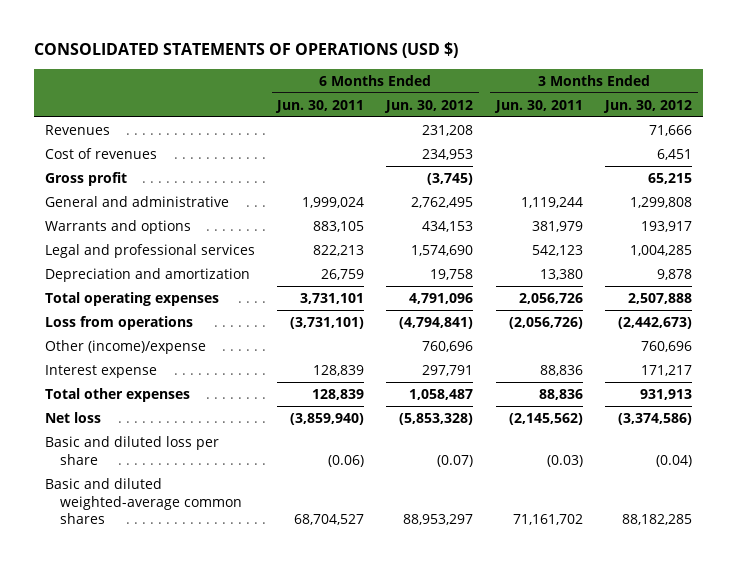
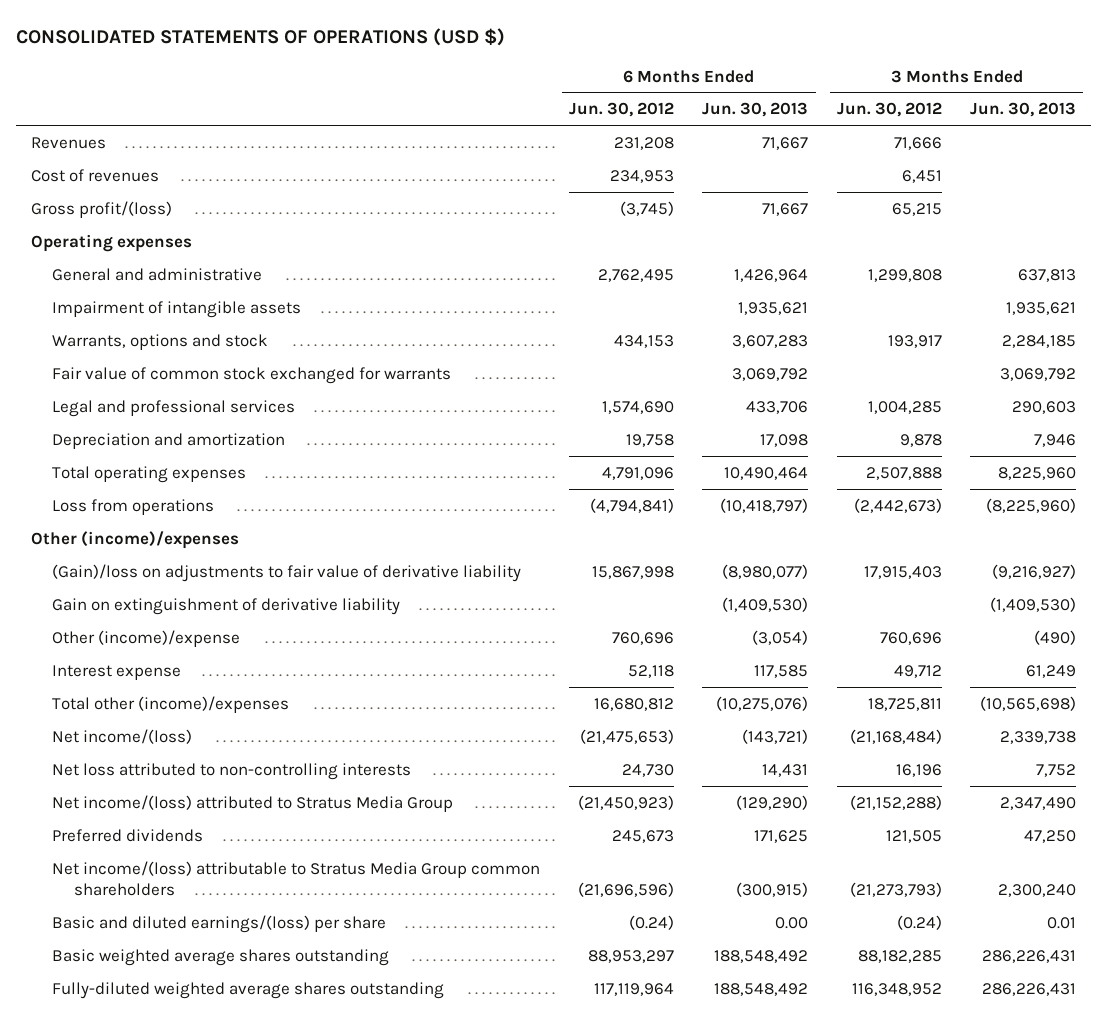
- | 6 Months Ended Jun. 30, 2011 | 6 Months Ended Jun. 30, 2012 | 3 Months Ended Jun. 30, 2011 | 3 Months Ended Jun. 30, 2012
+ | 6 Months Ended Jun. 30, 2012 | 6 Months Ended Jun. 30, 2013 | 3 Months Ended Jun. 30, 2012 | 3 Months Ended Jun. 30, 2013
- Gross profit | | (3,745) | | 65,215
+ Gross profit/(loss) | (3,745) | 71,667 | 65,215 |
+ Operating expenses
- Warrants and options | 883,105 | 434,153 | 381,979 | 193,917
+ Impairment of intangible assets | | 1,935,621 | | 1,935,621
+ Warrants, options and stock | 434,153 | 3,607,283 | 193,917 | 2,284,185
+ Fair value of common stock exchanged for warrants | | 3,069,792 | | 3,069,792
+ Other (income)/expenses
+ (Gain)/loss on adjustments to fair value of derivative liability | 15,867,998 | (8,980,077) | 17,915,403 | (9,216,927)
+ Gain on extinguishment of derivative liability | | (1,409,530) | | (1,409,530)
- Interest expense | 128,839 | 297,791 | 88,836 | 171,217
- Total other expenses | 128,839 | 1,058,487 | 88,836 | 931,913
- Net loss | (3,859,940) | (5,853,328) | (2,145,562) | (3,374,586)
- Basic and diluted loss per share | (0.06) | (0.07) | (0.03) | (0.04)
- Basic and diluted weighted-average common shares | 68,704,527 | 88,953,297 | 71,161,702 | 88,182,285
+ Interest expense | 52,118 | 117,585 | 49,712 | 61,249
+ Total other (income)/expenses | 16,680,812 | (10,275,076) | 18,725,811 | (10,565,698)
+ Net income/(loss) | (21,475,653) | (143,721) | (21,168,484) | 2,339,738
+ Net loss attributed to non-controlling interests | 24,730 | 14,431 | 16,196 | 7,752
+ Net income/(loss) attributed to Stratus Media Group | (21,450,923) | (129,290) | (21,152,288) | 2,347,490
+ Preferred dividends | 245,673 | 171,625 | 121,505 | 47,250
+ Net income/(loss) attributable to Stratus Media Group common shareholders | (21,696,596) | (300,915) | (21,273,793) | 2,300,240
+ Basic and diluted earnings/(loss) per share | (0.24) | 0.00 | (0.24) | 0.01
+ Basic weighted average shares outstanding | 88,953,297 | 188,548,492 | 88,182,285 | 286,226,431
+ Fully-diluted weighted average shares outstanding | 117,119,964 | 188,548,492 | 116,348,952 | 286,226,431

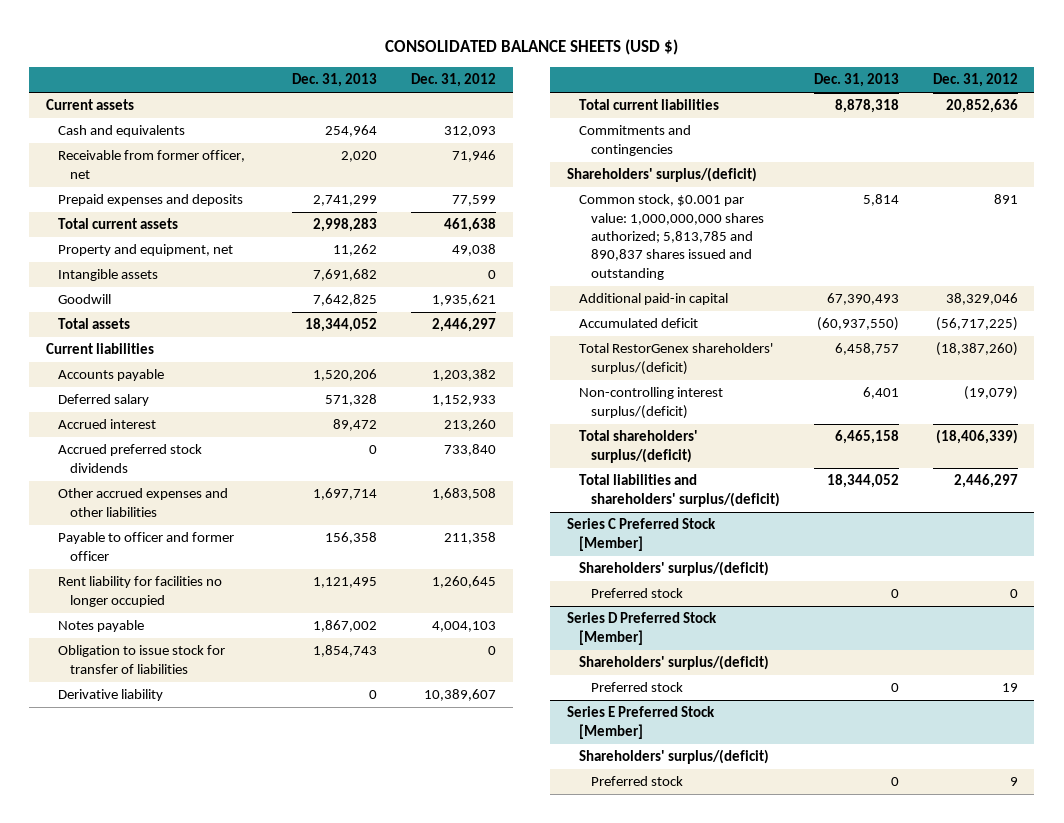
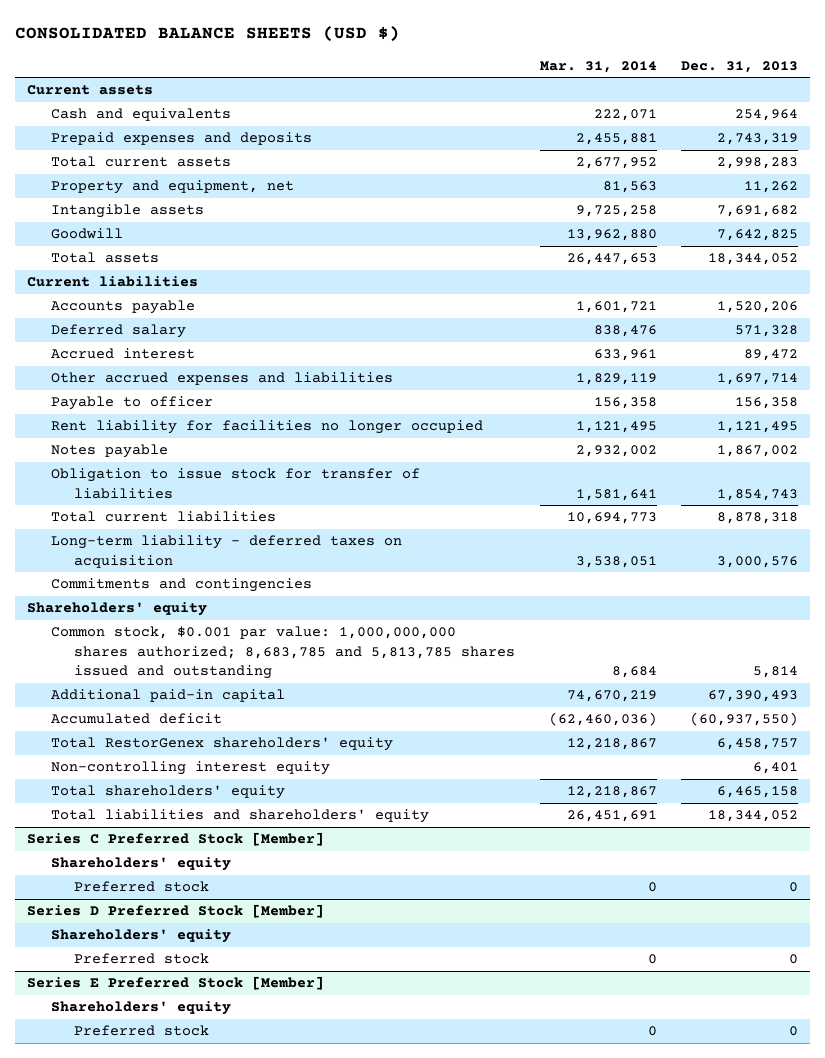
- | Dec. 31, 2013 | Dec. 31, 2012
+ | Mar. 31, 2014 | Dec. 31, 2013
- Receivable from former officer, net | 2,020 | 71,946
- Prepaid expenses and deposits | 2,741,299 | 77,599
+ Prepaid expenses and deposits | 2,455,881 | 2,743,319
- Accrued preferred stock dividends | 0 | 733,840
- Other accrued expenses and other liabilities | 1,697,714 | 1,683,508
- Payable to officer and former officer | 156,358 | 211,358
+ Other accrued expenses and liabilities | 1,829,119 | 1,697,714
+ Payable to officer | 156,358 | 156,358
- Derivative liability | 0 | 10,389,607
+ Long-term liability - deferred taxes on acquisition | 3,538,051 | 3,000,576
- Shareholders' surplus/(deficit)
- Common stock, $0.001 par value: 1,000,000,000 shares authorized; 5,813,785 and 890,837 shares issued and outstanding | 5,814 | 891
+ Shareholders' equity
+ Common stock, $0.001 par value: 1,000,000,000 shares authorized; 8,683,785 and 5,813,785 shares issued and outstanding | 8,684 | 5,814
- Total RestorGenex shareholders' surplus/(deficit) | 6,458,757 | (18,387,260)
- Non-controlling interest surplus/(deficit) | 6,401 | (19,079)
- Total shareholders' surplus/(deficit) | 6,465,158 | (18,406,339)
- Total liabilities and shareholders' surplus/(deficit) | 18,344,052 | 2,446,297
+ Total RestorGenex shareholders' equity | 12,218,867 | 6,458,757
+ Non-controlling interest equity | | 6,401
+ Total shareholders' equity | 12,218,867 | 6,465,158
+ Total liabilities and shareholders' equity | 26,451,691 | 18,344,052
@ Series C Preferred Stock [Member]
- Shareholders' surplus/(deficit)
+ Shareholders' equity
@ Series D Preferred Stock [Member]
- Shareholders' surplus/(deficit)
+ Shareholders' equity
@ Series E Preferred Stock [Member]
- Shareholders' surplus/(deficit)
+ Shareholders' equity

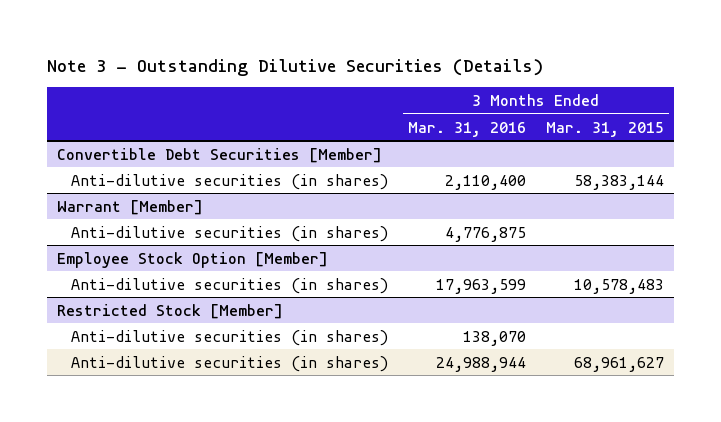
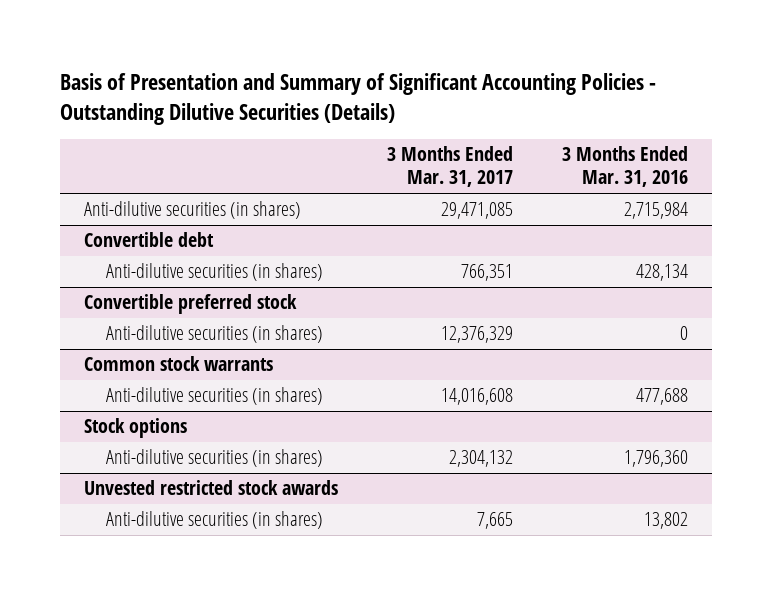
- Note 3 - Outstanding Dilutive Securities (Details)
+ Basis of Presentation and Summary of Significant Accounting Policies - Outstanding Dilutive Securities (Details)
- | 3 Months Ended Mar. 31, 2016 | 3 Months Ended Mar. 31, 2015
+ | 3 Months Ended Mar. 31, 2017 | 3 Months Ended Mar. 31, 2016
- Convertible Debt Securities [Member]
- Anti-dilutive securities (in shares) | 2,110,400 | 58,383,144
- Warrant [Member]
- Anti-dilutive securities (in shares) | 4,776,875 |
- Employee Stock Option [Member]
- Anti-dilutive securities (in shares) | 17,963,599 | 10,578,483
- Restricted Stock [Member]
- Anti-dilutive securities (in shares) | 138,070 |
- Anti-dilutive securities (in shares) | 24,988,944 | 68,961,627
+ Anti-dilutive securities (in shares) | 29,471,085 | 2,715,984
+ Convertible debt
+ Anti-dilutive securities (in shares) | 766,351 | 428,134
+ Convertible preferred stock
+ Anti-dilutive securities (in shares) | 12,376,329 | 0
+ Common stock warrants
+ Anti-dilutive securities (in shares) | 14,016,608 | 477,688
+ Stock options
+ Anti-dilutive securities (in shares) | 2,304,132 | 1,796,360
+ Unvested restricted stock awards
+ Anti-dilutive securities (in shares) | 7,665 | 13,802

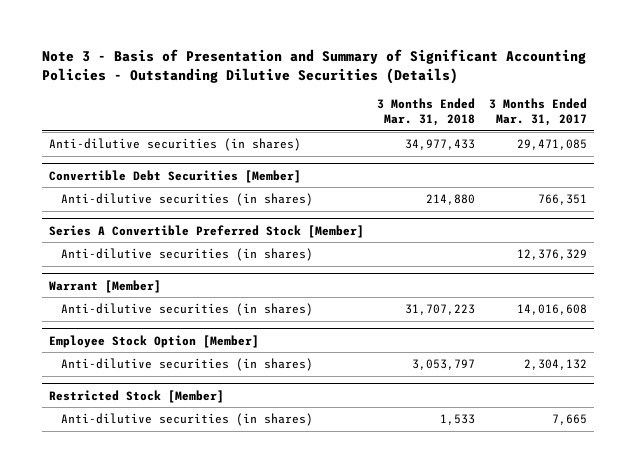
- Basis of Presentation and Summary of Significant Accounting Policies - Outstanding Dilutive Securities (Details)
+ Note 3 - Basis of Presentation and Summary of Significant Accounting Policies - Outstanding Dilutive Securities (Details)
- | 3 Months Ended Mar. 31, 2017 | 3 Months Ended Mar. 31, 2016
+ | 3 Months Ended Mar. 31, 2018 | 3 Months Ended Mar. 31, 2017
- Convertible debt
+ Convertible Debt Securities [Member]
- Convertible preferred stock
+ Series A Convertible Preferred Stock [Member]
- Common stock warrants
+ Warrant [Member]
- Stock options
+ Employee Stock Option [Member]
- Unvested restricted stock awards
+ Restricted Stock [Member]

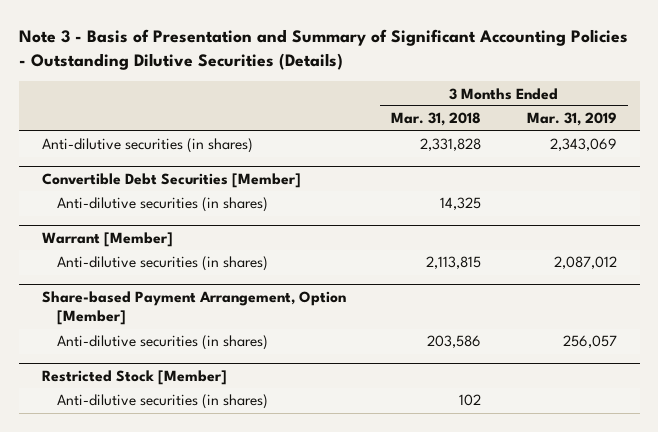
- | 3 Months Ended Mar. 31, 2018 | 3 Months Ended Mar. 31, 2017
+ | 3 Months Ended Mar. 31, 2018 | 3 Months Ended Mar. 31, 2019
- Anti-dilutive securities (in shares) | 34,977,433 | 29,471,085
+ Anti-dilutive securities (in shares) | 2,331,828 | 2,343,069
@ Convertible Debt Securities [Member]
- Anti-dilutive securities (in shares) | 214,880 | 766,351
- Series A Convertible Preferred Stock [Member]
- Anti-dilutive securities (in shares) | | 12,376,329
@ Convertible Debt Securities [Member]
+ Anti-dilutive securities (in shares) | 14,325 |
@ Warrant [Member]
- Anti-dilutive securities (in shares) | 31,707,223 | 14,016,608
- Employee Stock Option [Member]
- Anti-dilutive securities (in shares) | 3,053,797 | 2,304,132
@ Warrant [Member]
+ Anti-dilutive securities (in shares) | 2,113,815 | 2,087,012
+ Share-based Payment Arrangement, Option [Member]
+ Anti-dilutive securities (in shares) | 203,586 | 256,057
@ Restricted Stock [Member]
- Anti-dilutive securities (in shares) | 1,533 | 7,665
+ Anti-dilutive securities (in shares) | 102 |

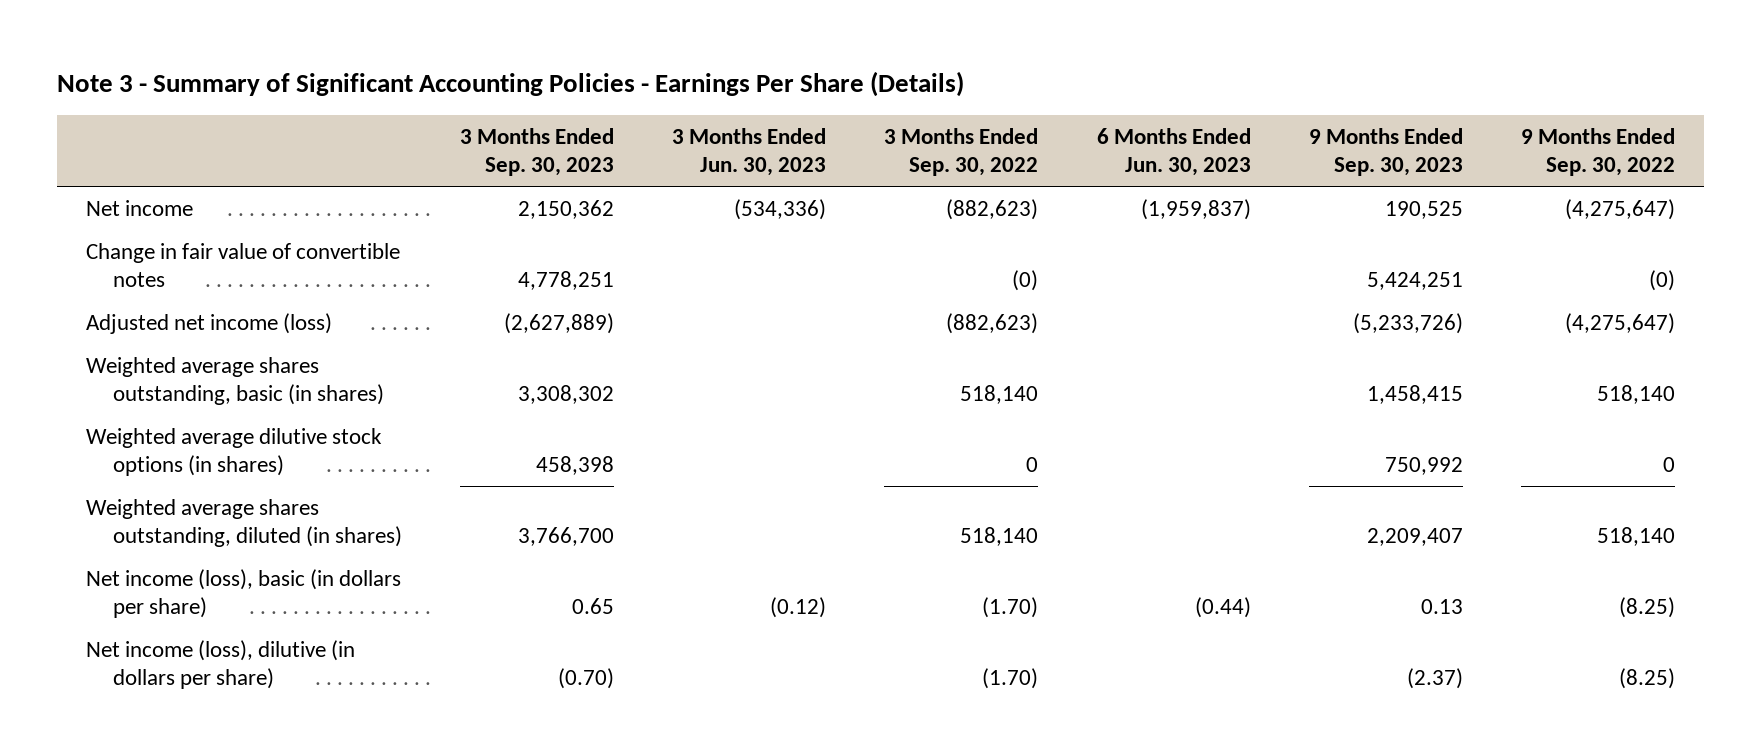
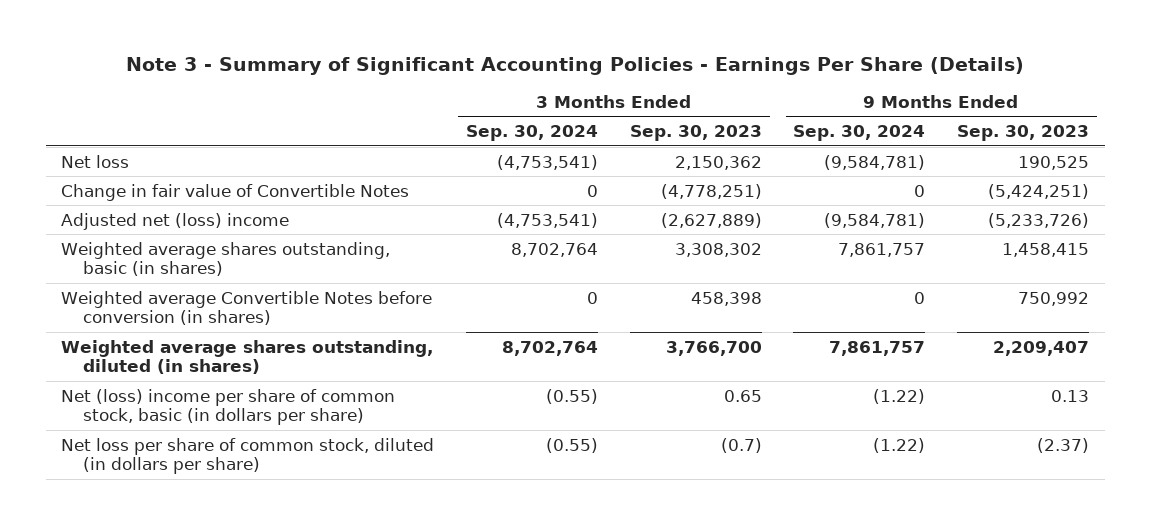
- | 3 Months Ended Sep. 30, 2023 | 3 Months Ended Jun. 30, 2023 | 3 Months Ended Sep. 30, 2022 | 6 Months Ended Jun. 30, 2023 | 9 Months Ended Sep. 30, 2023 | 9 Months Ended Sep. 30, 2022
+ | 3 Months Ended Sep. 30, 2024 | 3 Months Ended Sep. 30, 2023 | 9 Months Ended Sep. 30, 2024 | 9 Months Ended Sep. 30, 2023
- Net income | 2,150,362 | (534,336) | (882,623) | (1,959,837) | 190,525 | (4,275,647)
- Change in fair value of convertible notes | 4,778,251 | | (0) | | 5,424,251 | (0)
- Adjusted net income (loss) | (2,627,889) | | (882,623) | | (5,233,726) | (4,275,647)
+ Net loss | (4,753,541) | 2,150,362 | (9,584,781) | 190,525
+ Change in fair value of Convertible Notes | 0 | (4,778,251) | 0 | (5,424,251)
+ Adjusted net (loss) income | (4,753,541) | (2,627,889) | (9,584,781) | (5,233,726)
- Weighted average dilutive stock options (in shares) | 458,398 | | 0 | | 750,992 | 0
+ Weighted average Convertible Notes before conversion (in shares) | 0 | 458,398 | 0 | 750,992
- Net income (loss), basic (in dollars per share) | 0.65 | (0.12) | (1.70) | (0.44) | 0.13 | (8.25)
- Net income (loss), dilutive (in dollars per share) | (0.70) | | (1.70) | | (2.37) | (8.25)
+ Net (loss) income per share of common stock, basic (in dollars per share) | (0.55) | 0.65 | (1.22) | 0.13
+ Net loss per share of common stock, diluted (in dollars per share) | (0.55) | (0.7) | (1.22) | (2.37)

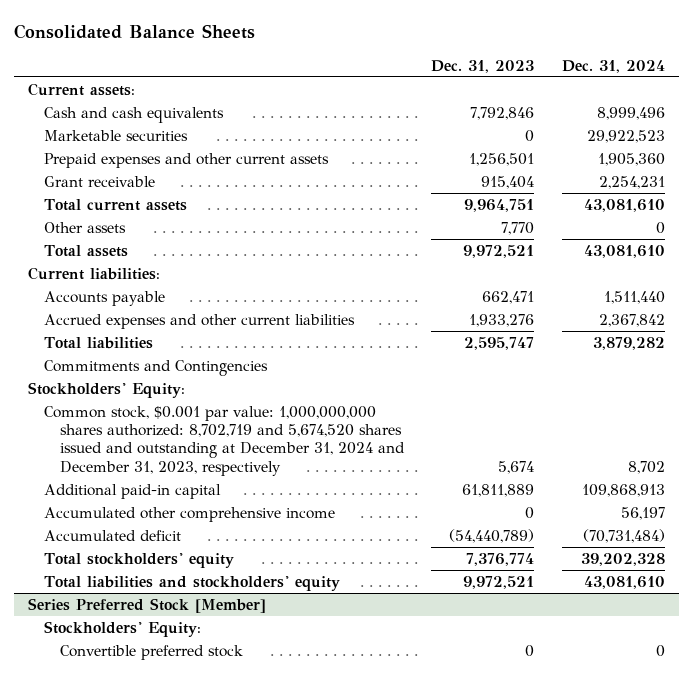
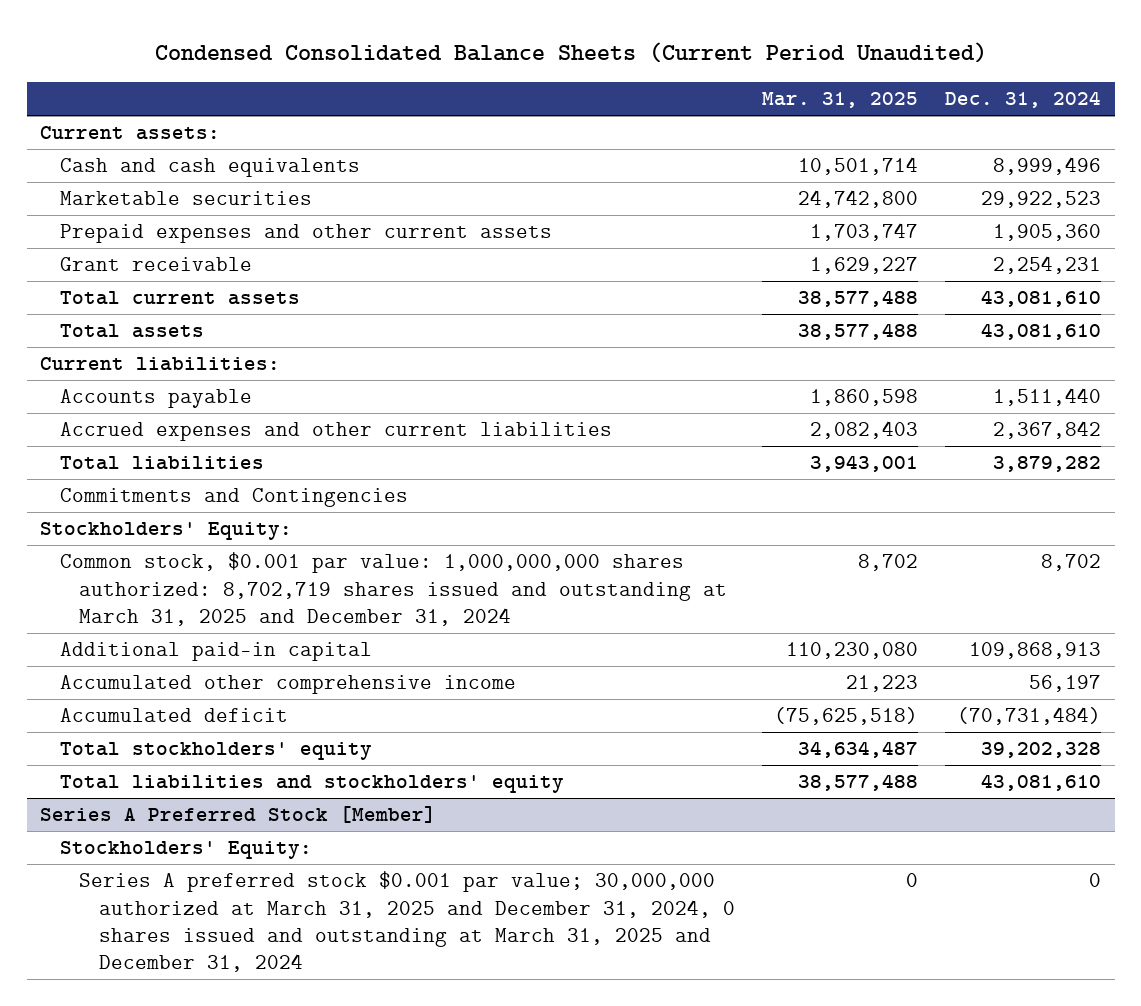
- Consolidated Balance Sheets
+ Condensed Consolidated Balance Sheets (Current Period Unaudited)
- | Dec. 31, 2023 | Dec. 31, 2024
+ | Mar. 31, 2025 | Dec. 31, 2024
- Other assets | 7,770 | 0
- Common stock, $0.001 par value: 1,000,000,000 shares authorized: 8,702,719 and 5,674,520 shares issued and outstanding at December 31, 2024 and December 31, 2023, respectively | 5,674 | 8,702
+ Common stock, $0.001 par value: 1,000,000,000 shares authorized: 8,702,719 shares issued and outstanding at March 31, 2025 and December 31, 2024 | 8,702 | 8,702
- Series Preferred Stock [Member]
+ Series A Preferred Stock [Member]
- Convertible preferred stock | 0 | 0
+ Series A preferred stock $0.001 par value; 30,000,000 authorized at March 31, 2025 and December 31, 2024, 0 shares issued and outstanding at March 31, 2025 and December 31, 2024 | 0 | 0

